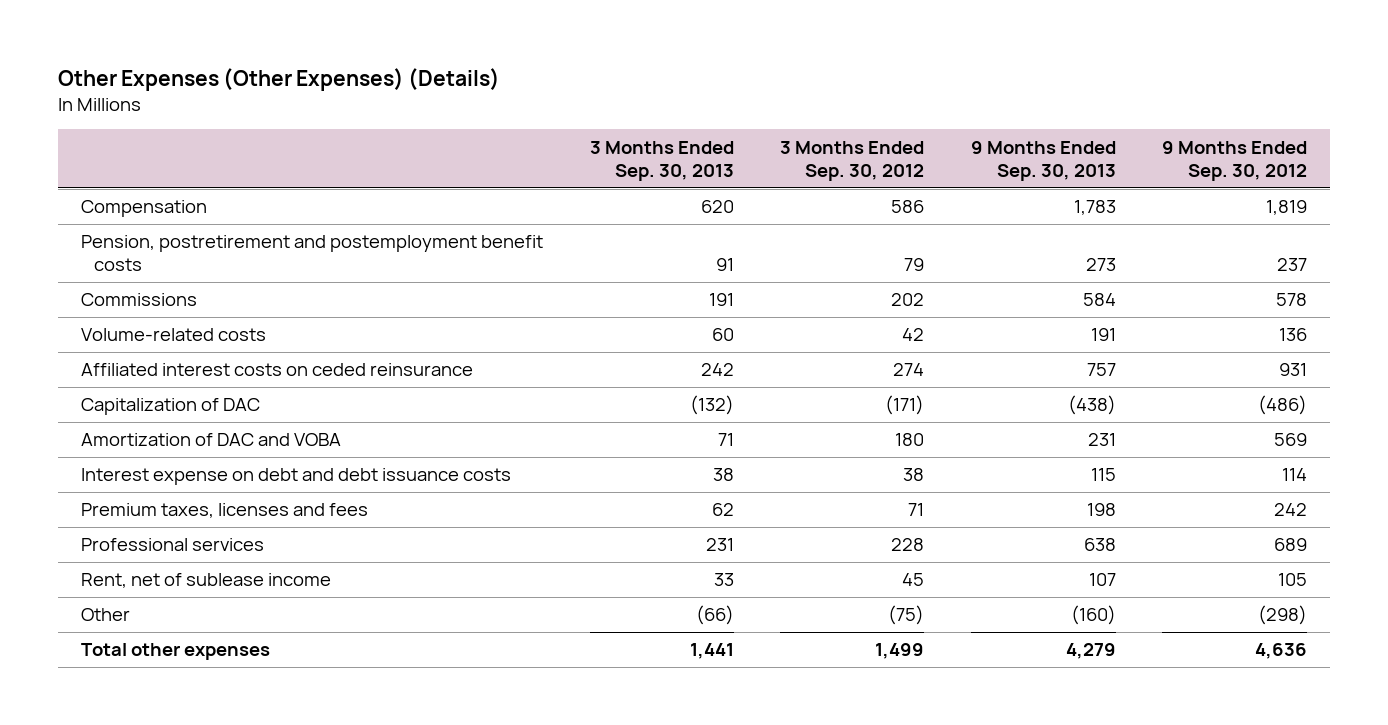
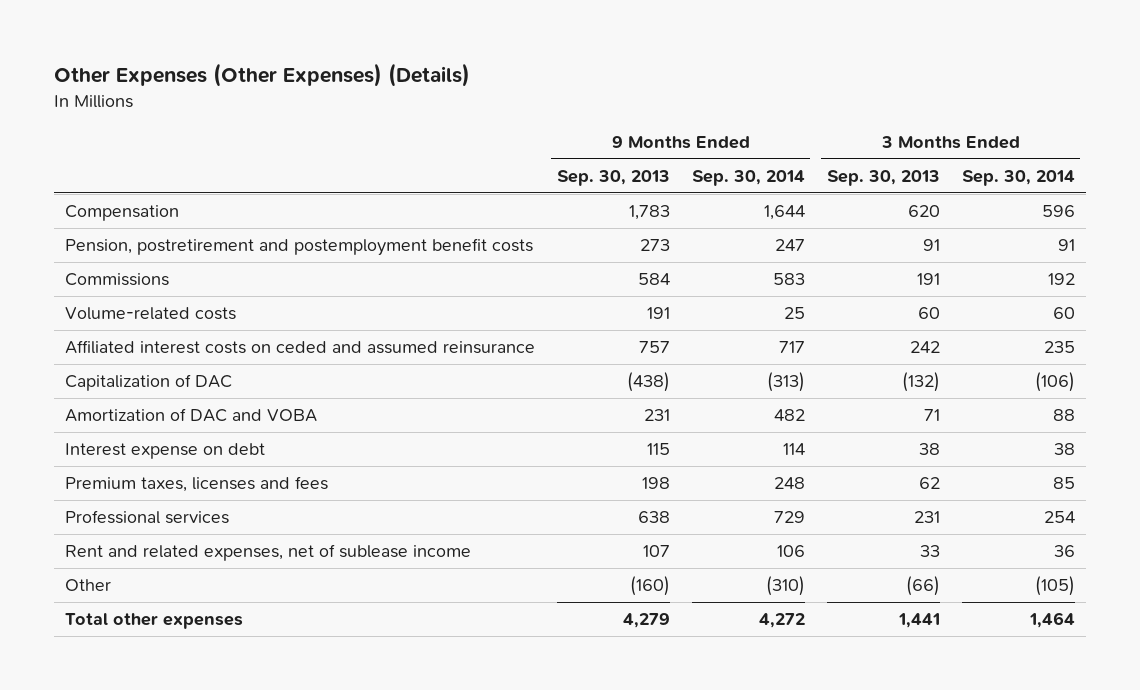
- | 3 Months Ended Sep. 30, 2013 | 3 Months Ended Sep. 30, 2012 | 9 Months Ended Sep. 30, 2013 | 9 Months Ended Sep. 30, 2012
+ | 9 Months Ended Sep. 30, 2013 | 9 Months Ended Sep. 30, 2014 | 3 Months Ended Sep. 30, 2013 | 3 Months Ended Sep. 30, 2014
- Affiliated interest costs on ceded reinsurance | 242 | 274 | 757 | 931
+ Affiliated interest costs on ceded and assumed reinsurance | 757 | 717 | 242 | 235
- Interest expense on debt and debt issuance costs | 38 | 38 | 115 | 114
+ Interest expense on debt | 115 | 114 | 38 | 38
- Rent, net of sublease income | 33 | 45 | 107 | 105
+ Rent and related expenses, net of sublease income | 107 | 106 | 33 | 36

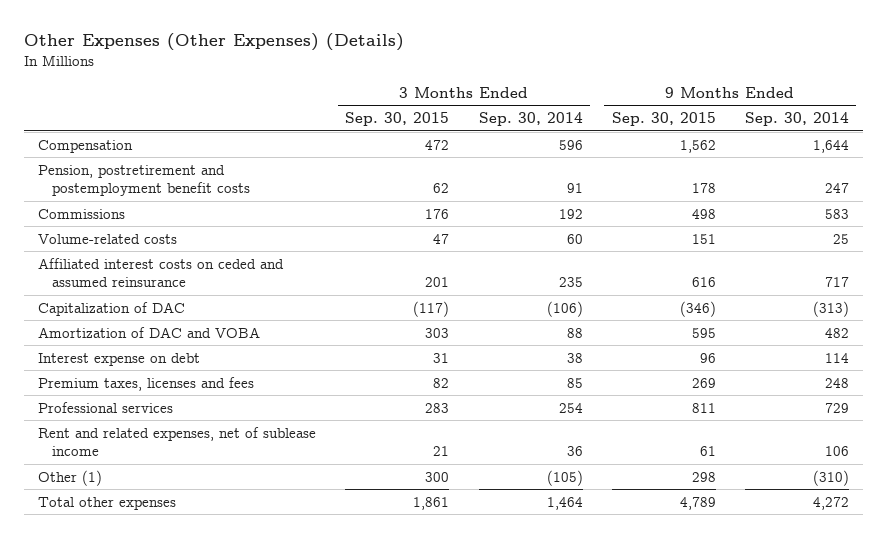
- | 9 Months Ended Sep. 30, 2013 | 9 Months Ended Sep. 30, 2014 | 3 Months Ended Sep. 30, 2013 | 3 Months Ended Sep. 30, 2014
+ | 3 Months Ended Sep. 30, 2015 | 3 Months Ended Sep. 30, 2014 | 9 Months Ended Sep. 30, 2015 | 9 Months Ended Sep. 30, 2014
- Other | (160) | (310) | (66) | (105)
+ Other (1) | 300 | (105) | 298 | (310)

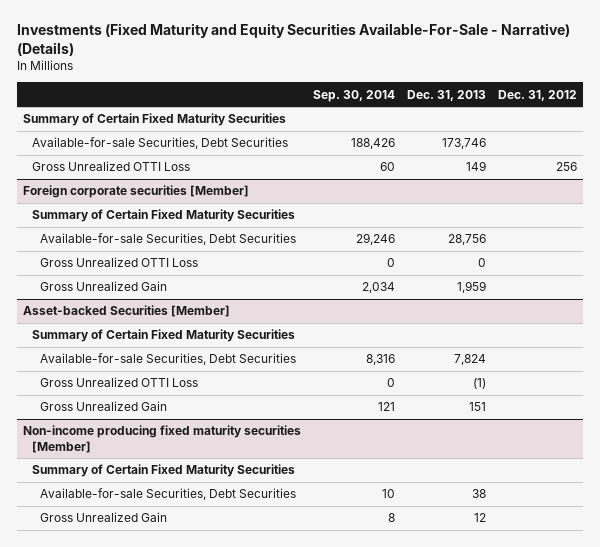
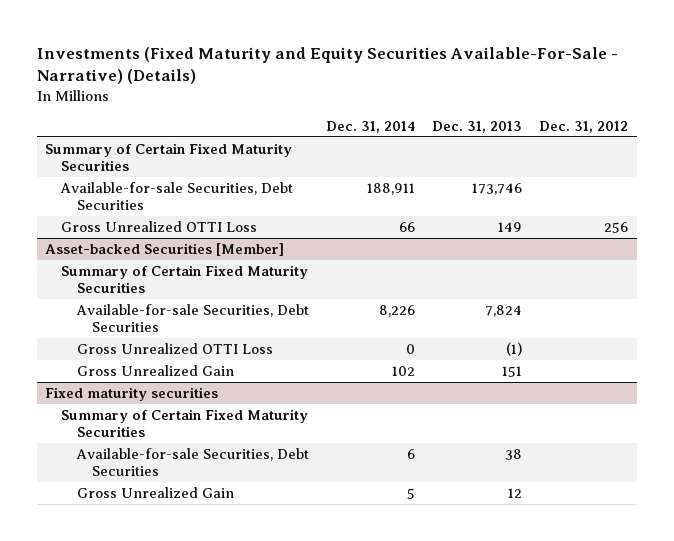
- | Sep. 30, 2014 | Dec. 31, 2013 | Dec. 31, 2012
+ | Dec. 31, 2014 | Dec. 31, 2013 | Dec. 31, 2012
- Foreign corporate securities [Member]
- Summary of Certain Fixed Maturity Securities
- Available-for-sale Securities, Debt Securities | 29,246 | 28,756 |
- Gross Unrealized OTTI Loss | 0 | 0 |
- Gross Unrealized Gain | 2,034 | 1,959 |
- Non-income producing fixed maturity securities [Member]
+ Fixed maturity securities

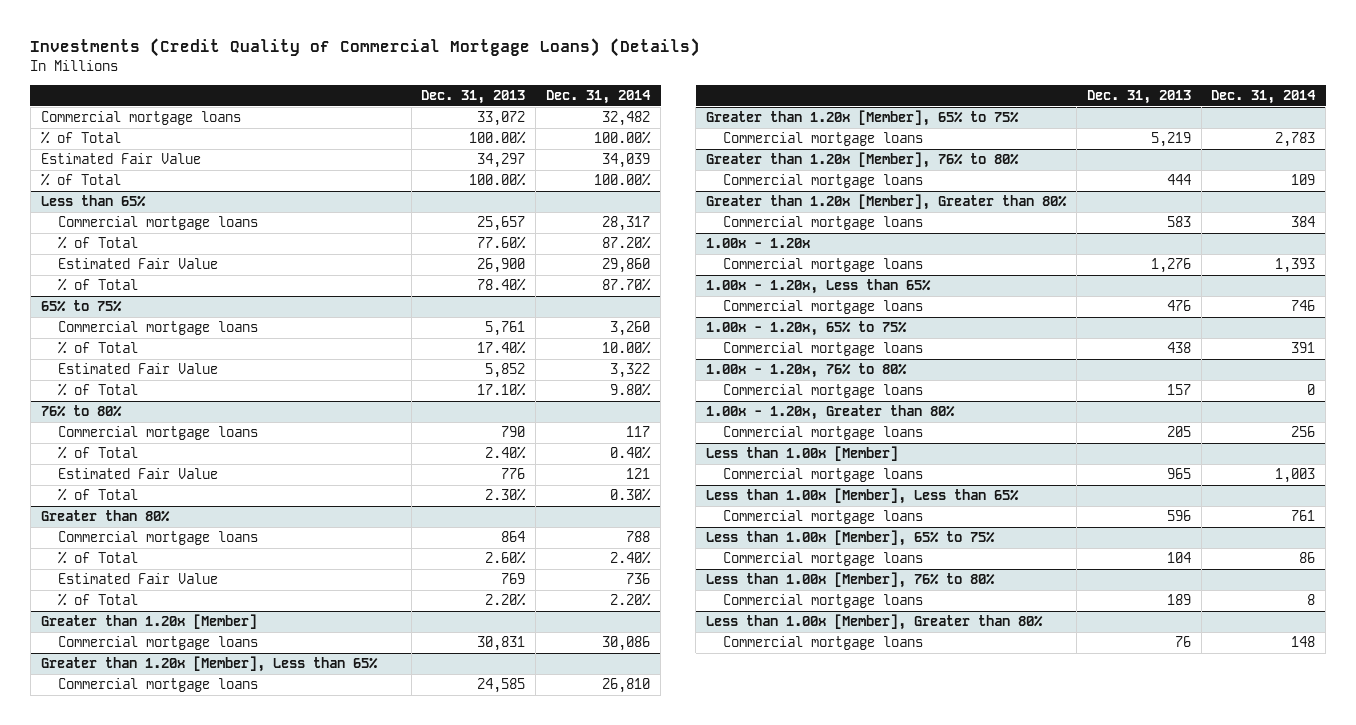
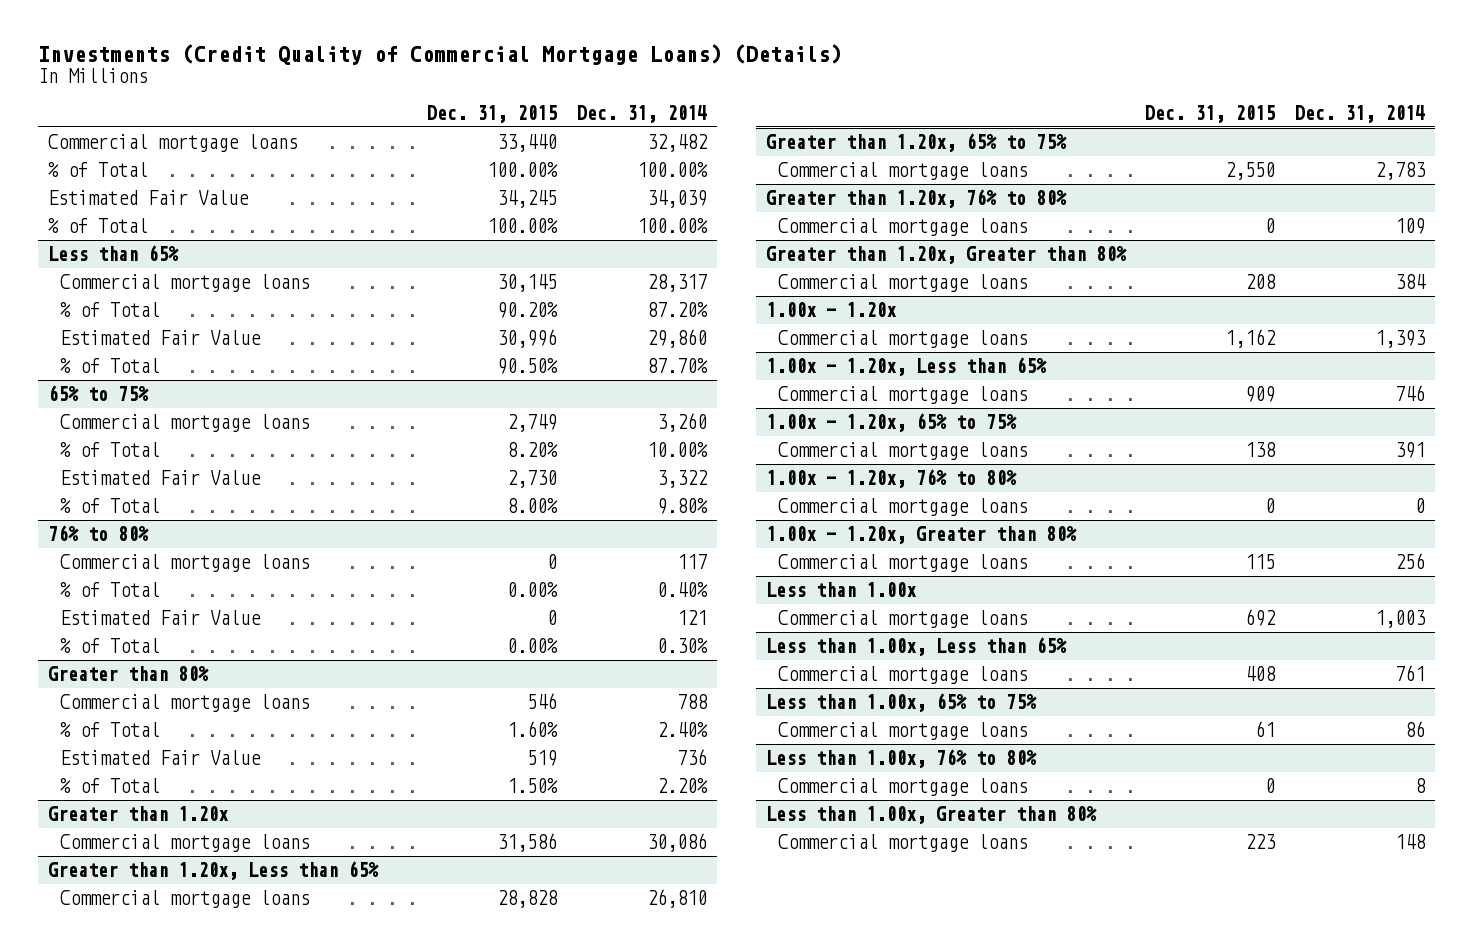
- | Dec. 31, 2013 | Dec. 31, 2014
+ | Dec. 31, 2015 | Dec. 31, 2014
- Greater than 1.20x [Member]
+ Greater than 1.20x
- Greater than 1.20x [Member], Less than 65%
+ Greater than 1.20x, Less than 65%
- Greater than 1.20x [Member], 65% to 75%
+ Greater than 1.20x, 65% to 75%
- Greater than 1.20x [Member], 76% to 80%
+ Greater than 1.20x, 76% to 80%
- Greater than 1.20x [Member], Greater than 80%
+ Greater than 1.20x, Greater than 80%
- Less than 1.00x [Member]
+ Less than 1.00x
- Less than 1.00x [Member], Less than 65%
+ Less than 1.00x, Less than 65%
- Less than 1.00x [Member], 65% to 75%
+ Less than 1.00x, 65% to 75%
- Less than 1.00x [Member], 76% to 80%
+ Less than 1.00x, 76% to 80%
- Less than 1.00x [Member], Greater than 80%
+ Less than 1.00x, Greater than 80%

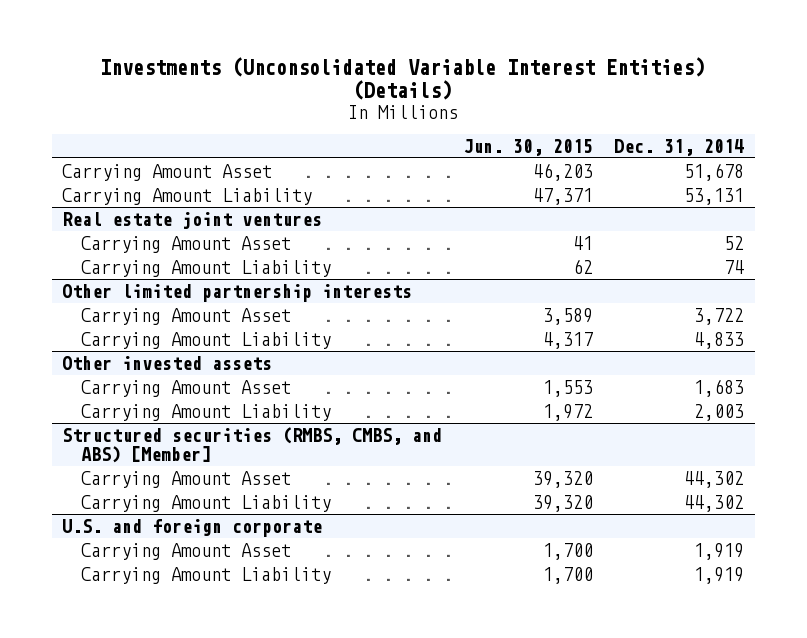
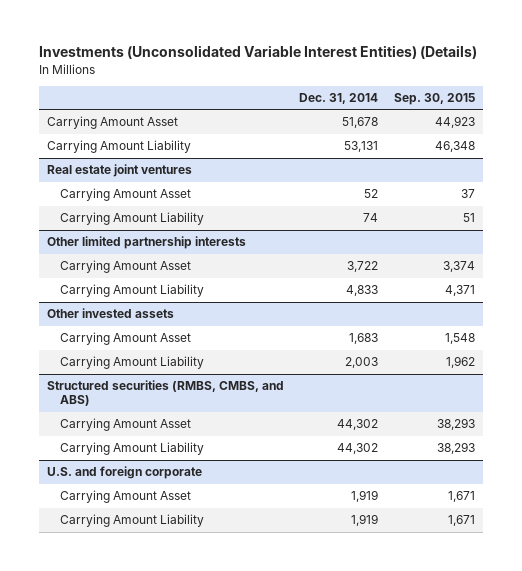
- | Jun. 30, 2015 | Dec. 31, 2014
+ | Dec. 31, 2014 | Sep. 30, 2015
- Structured securities (RMBS, CMBS, and ABS) [Member]
+ Structured securities (RMBS, CMBS, and ABS)

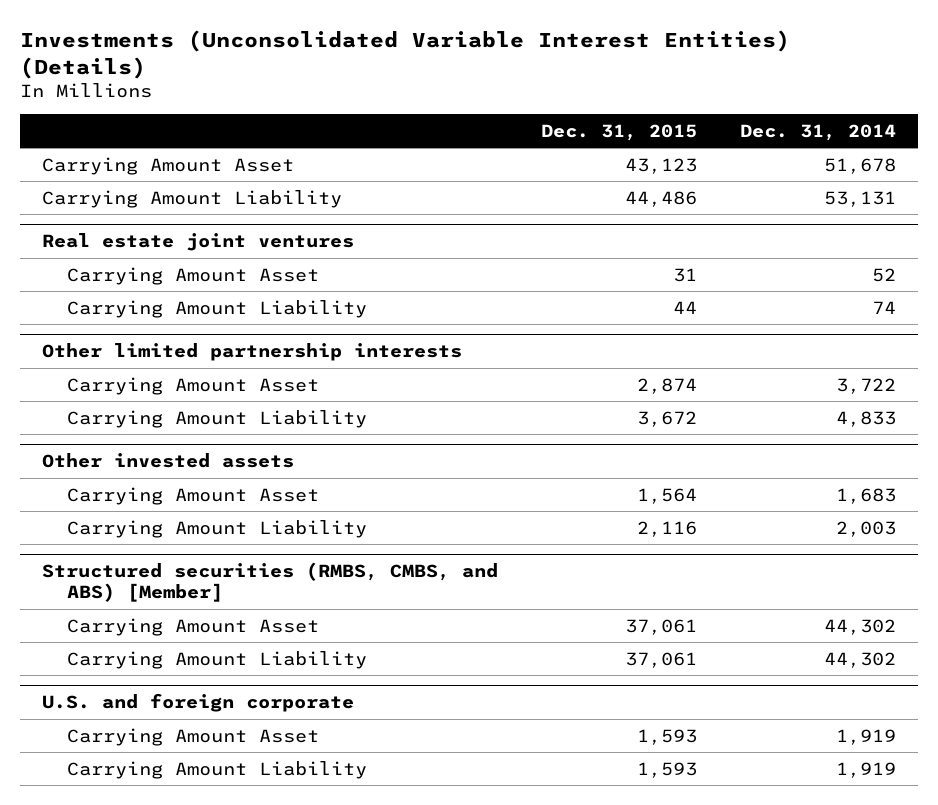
- | Dec. 31, 2014 | Sep. 30, 2015
+ | Dec. 31, 2015 | Dec. 31, 2014
- Structured securities (RMBS, CMBS, and ABS)
+ Structured securities (RMBS, CMBS, and ABS) [Member]

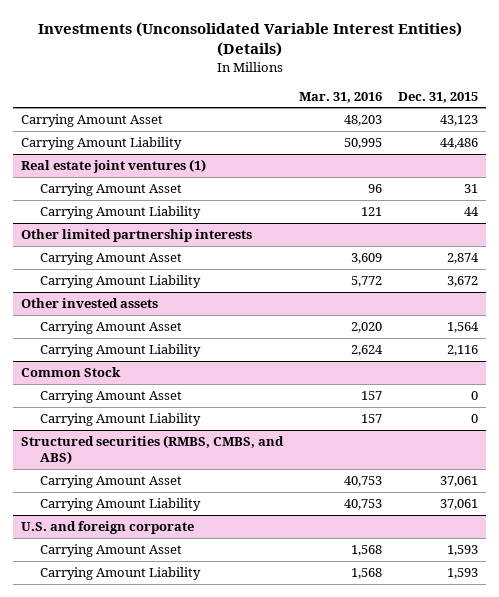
- | Dec. 31, 2015 | Dec. 31, 2014
+ | Mar. 31, 2016 | Dec. 31, 2015
- Real estate joint ventures
+ Real estate joint ventures (1)
- Structured securities (RMBS, CMBS, and ABS) [Member]
+ Common Stock
+ Carrying Amount Asset | 157 | 0
+ Carrying Amount Liability | 157 | 0
+ Structured securities (RMBS, CMBS, and ABS)

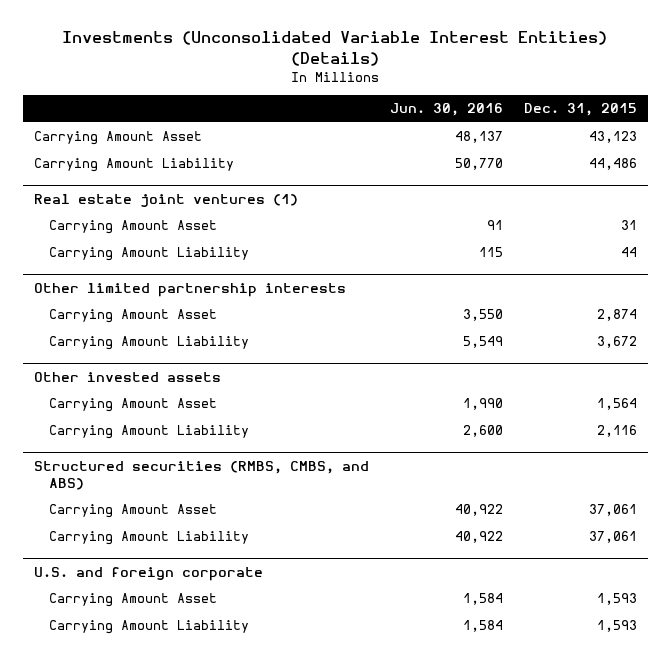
- | Mar. 31, 2016 | Dec. 31, 2015
+ | Jun. 30, 2016 | Dec. 31, 2015
- Common Stock
- Carrying Amount Asset | 157 | 0
- Carrying Amount Liability | 157 | 0

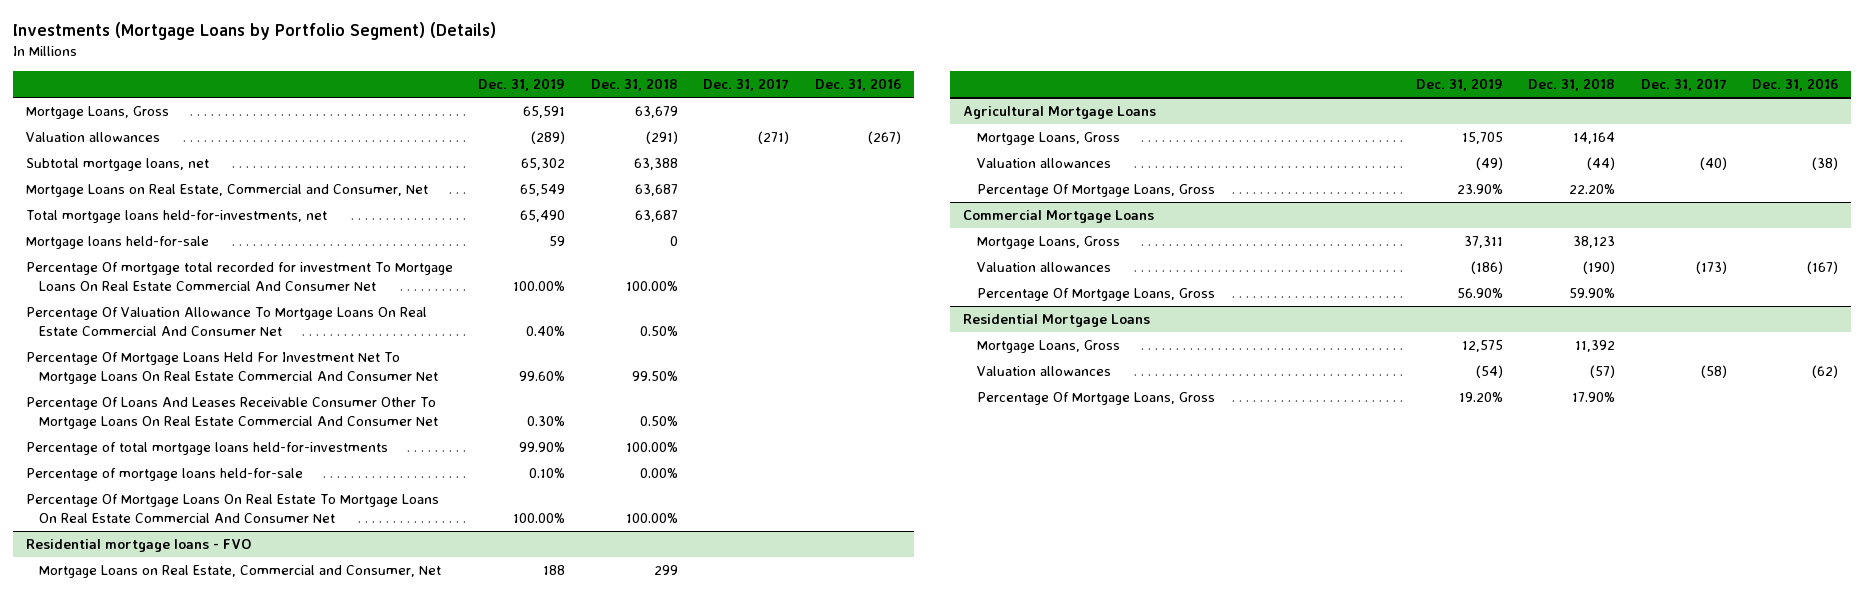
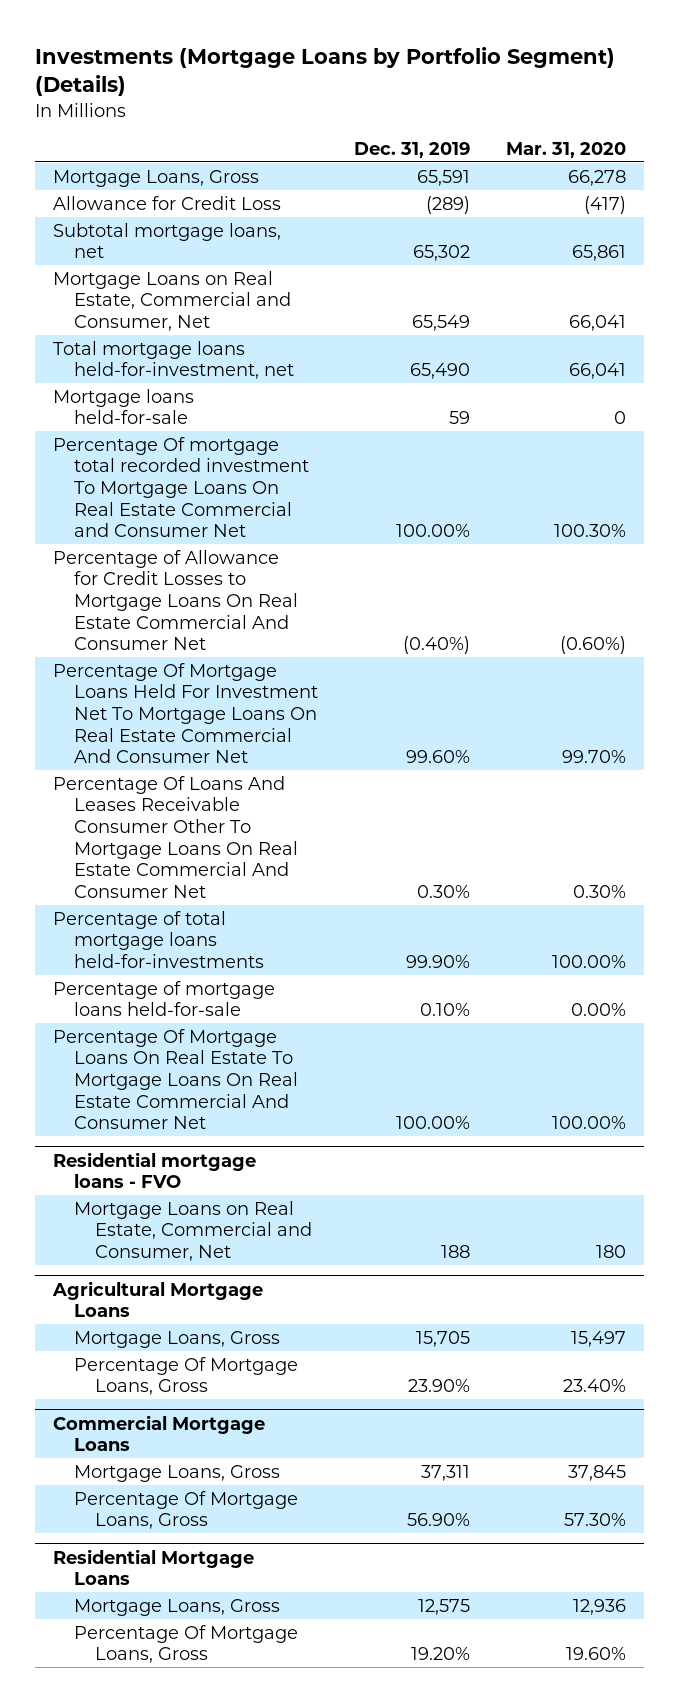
- | Dec. 31, 2019 | Dec. 31, 2018 | Dec. 31, 2017 | Dec. 31, 2016
+ | Dec. 31, 2019 | Mar. 31, 2020
- Valuation allowances | (289) | (291) | (271) | (267)
+ Allowance for Credit Loss | (289) | (417)
- Total mortgage loans held-for-investments, net | 65,490 | 63,687 | |
+ Total mortgage loans held-for-investment, net | 65,490 | 66,041
- Percentage Of mortgage total recorded for investment To Mortgage Loans On Real Estate Commercial And Consumer Net | 100.00% | 100.00% | |
- Percentage Of Valuation Allowance To Mortgage Loans On Real Estate Commercial And Consumer Net | 0.40% | 0.50% | |
+ Percentage Of mortgage total recorded investment To Mortgage Loans On Real Estate Commercial and Consumer Net | 100.00% | 100.30%
+ Percentage of Allowance for Credit Losses to Mortgage Loans On Real Estate Commercial And Consumer Net | (0.40%) | (0.60%)
@ Agricultural Mortgage Loans
- Valuation allowances | (49) | (44) | (40) | (38)
@ Commercial Mortgage Loans
- Valuation allowances | (186) | (190) | (173) | (167)
@ Residential Mortgage Loans
- Valuation allowances | (54) | (57) | (58) | (62)

